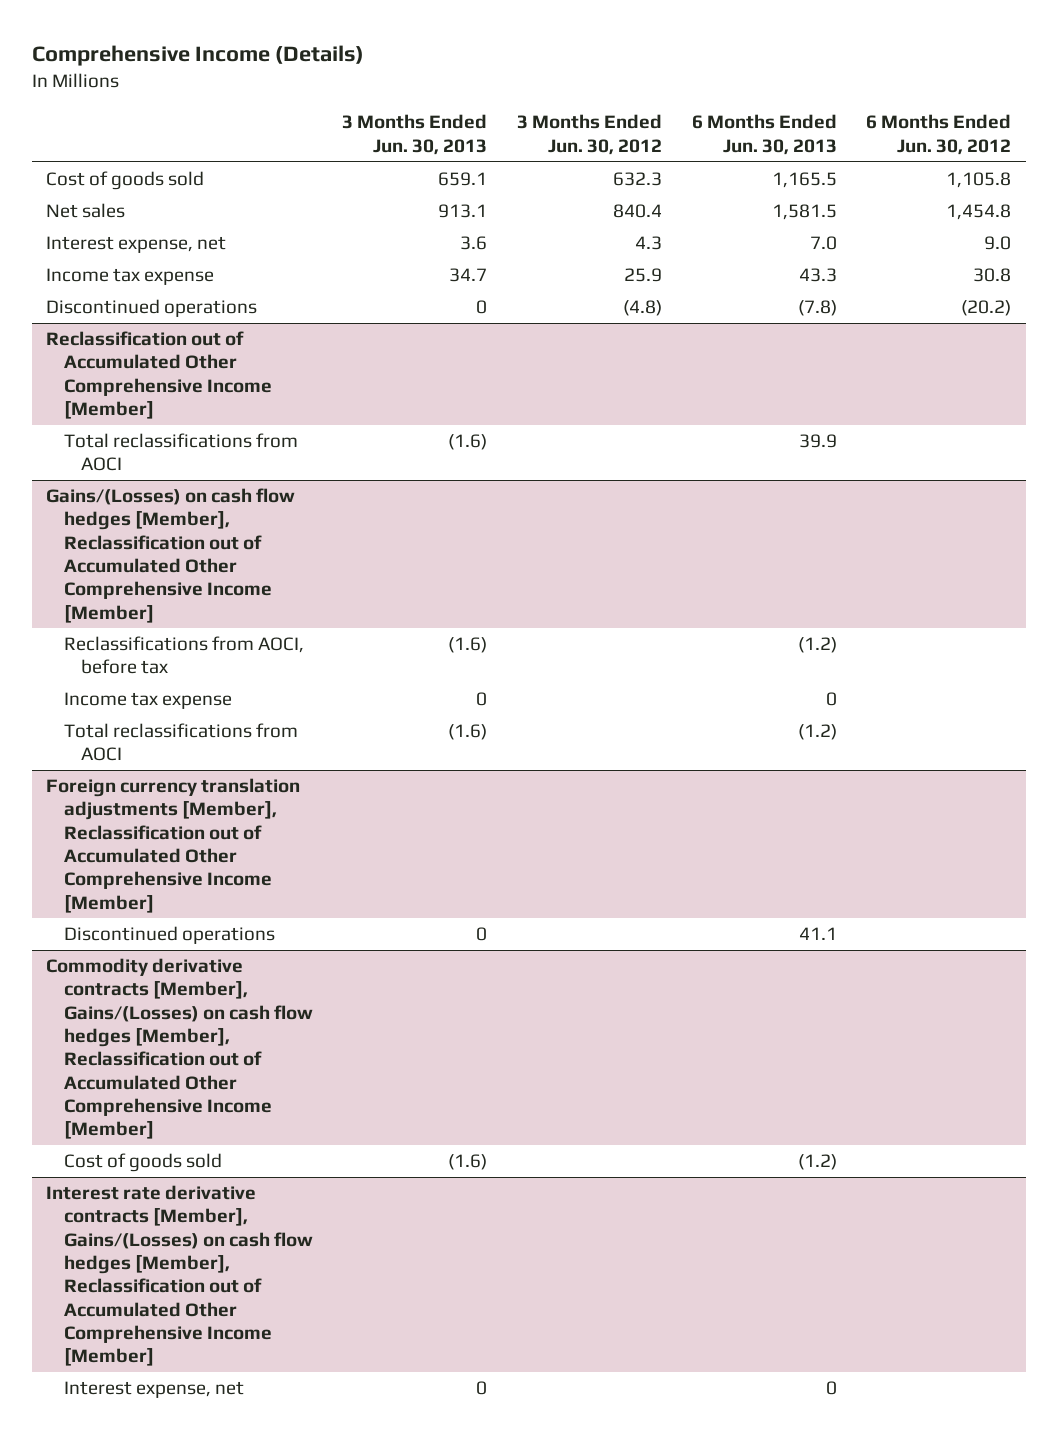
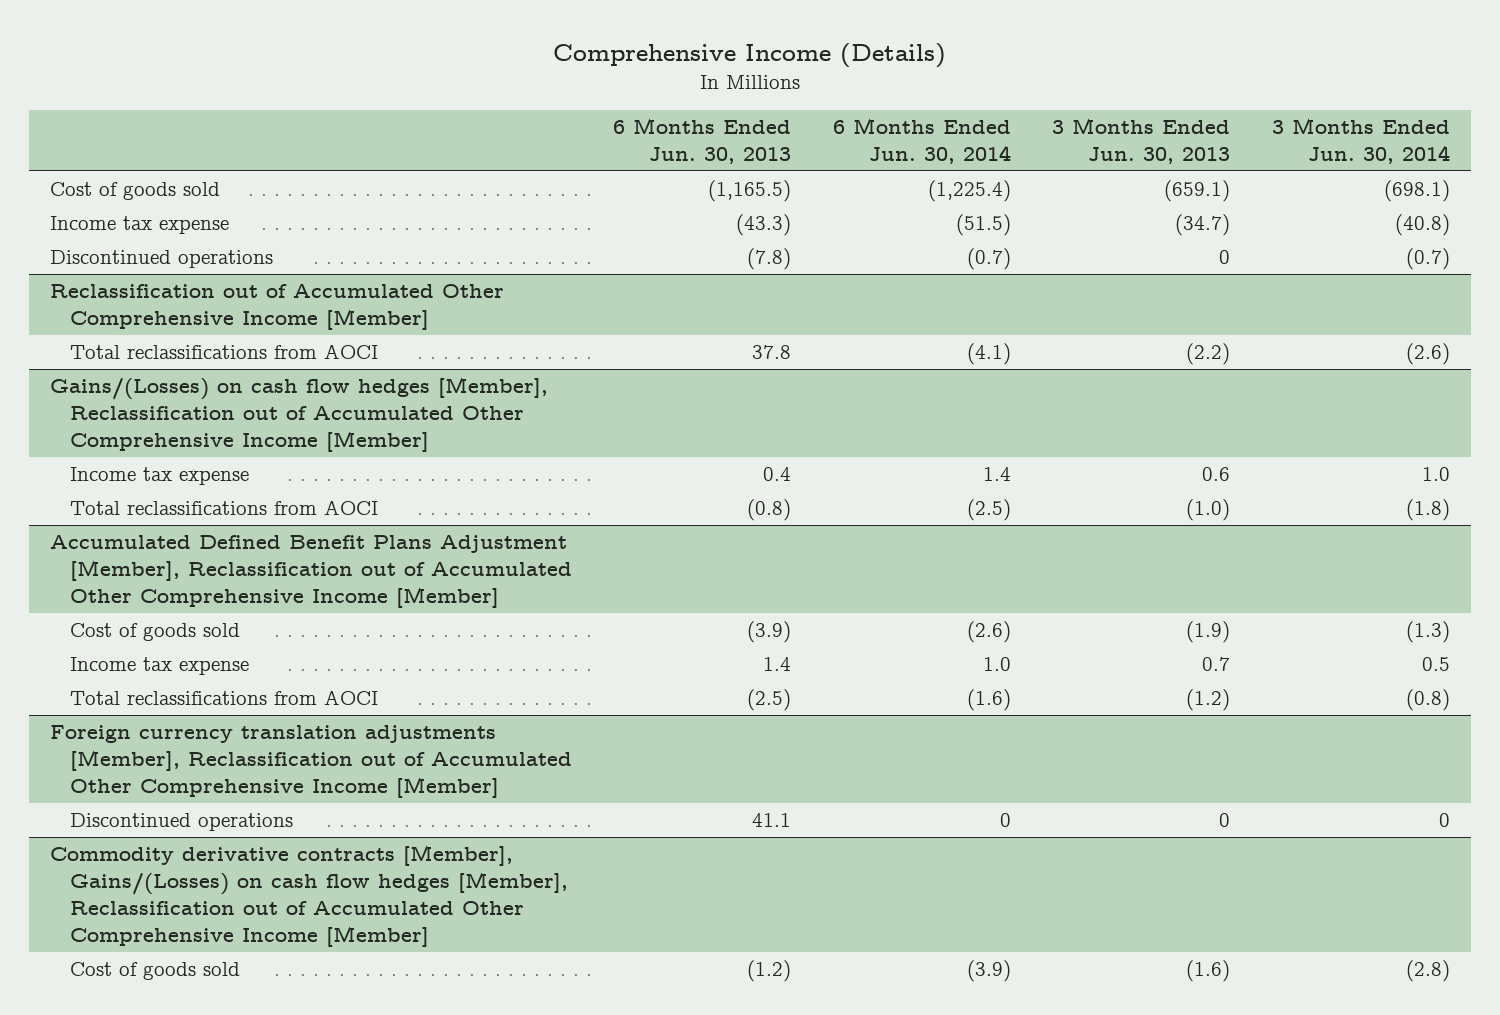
- | 3 Months Ended Jun. 30, 2013 | 3 Months Ended Jun. 30, 2012 | 6 Months Ended Jun. 30, 2013 | 6 Months Ended Jun. 30, 2012
+ | 6 Months Ended Jun. 30, 2013 | 6 Months Ended Jun. 30, 2014 | 3 Months Ended Jun. 30, 2013 | 3 Months Ended Jun. 30, 2014
- Cost of goods sold | 659.1 | 632.3 | 1,165.5 | 1,105.8
- Net sales | 913.1 | 840.4 | 1,581.5 | 1,454.8
- Interest expense, net | 3.6 | 4.3 | 7.0 | 9.0
- Income tax expense | 34.7 | 25.9 | 43.3 | 30.8
+ Cost of goods sold | (1,165.5) | (1,225.4) | (659.1) | (698.1)
+ Income tax expense | (43.3) | (51.5) | (34.7) | (40.8)
@ Reclassification out of Accumulated Other Comprehensive Income [Member]
- Total reclassifications from AOCI | (1.6) | | 39.9 |
+ Total reclassifications from AOCI | 37.8 | (4.1) | (2.2) | (2.6)
@ Gains/(Losses) on cash flow hedges [Member], Reclassification out of Accumulated Other Comprehensive Income [Member]
- Reclassifications from AOCI, before tax | (1.6) | | (1.2) |
- Income tax expense | 0 | | 0 |
- Total reclassifications from AOCI | (1.6) | | (1.2) |
+ Income tax expense | 0.4 | 1.4 | 0.6 | 1.0
+ Total reclassifications from AOCI | (0.8) | (2.5) | (1.0) | (1.8)
+ Accumulated Defined Benefit Plans Adjustment [Member], Reclassification out of Accumulated Other Comprehensive Income [Member]
+ Cost of goods sold | (3.9) | (2.6) | (1.9) | (1.3)
+ Income tax expense | 1.4 | 1.0 | 0.7 | 0.5
+ Total reclassifications from AOCI | (2.5) | (1.6) | (1.2) | (0.8)
- Interest rate derivative contracts [Member], Gains/(Losses) on cash flow hedges [Member], Reclassification out of Accumulated Other Comprehensive Income [Member]
- Interest expense, net | 0 | | 0 |

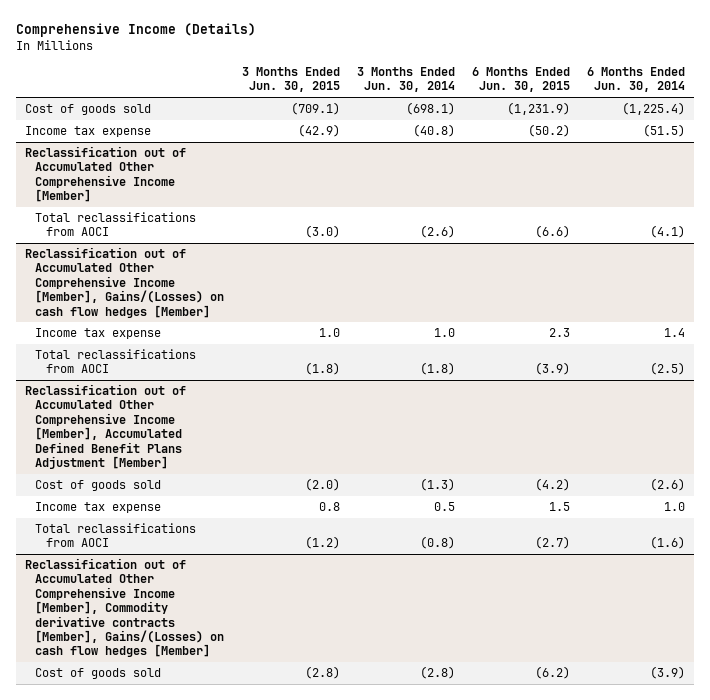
- | 6 Months Ended Jun. 30, 2013 | 6 Months Ended Jun. 30, 2014 | 3 Months Ended Jun. 30, 2013 | 3 Months Ended Jun. 30, 2014
+ | 3 Months Ended Jun. 30, 2015 | 3 Months Ended Jun. 30, 2014 | 6 Months Ended Jun. 30, 2015 | 6 Months Ended Jun. 30, 2014
- Discontinued operations | (7.8) | (0.7) | 0 | (0.7)
- Gains/(Losses) on cash flow hedges [Member], Reclassification out of Accumulated Other Comprehensive Income [Member]
+ Reclassification out of Accumulated Other Comprehensive Income [Member], Gains/(Losses) on cash flow hedges [Member]
- Accumulated Defined Benefit Plans Adjustment [Member], Reclassification out of Accumulated Other Comprehensive Income [Member]
+ Reclassification out of Accumulated Other Comprehensive Income [Member], Accumulated Defined Benefit Plans Adjustment [Member]
- Foreign currency translation adjustments [Member], Reclassification out of Accumulated Other Comprehensive Income [Member]
- Discontinued operations | 41.1 | 0 | 0 | 0
- Commodity derivative contracts [Member], Gains/(Losses) on cash flow hedges [Member], Reclassification out of Accumulated Other Comprehensive Income [Member]
+ Reclassification out of Accumulated Other Comprehensive Income [Member], Commodity derivative contracts [Member], Gains/(Losses) on cash flow hedges [Member]

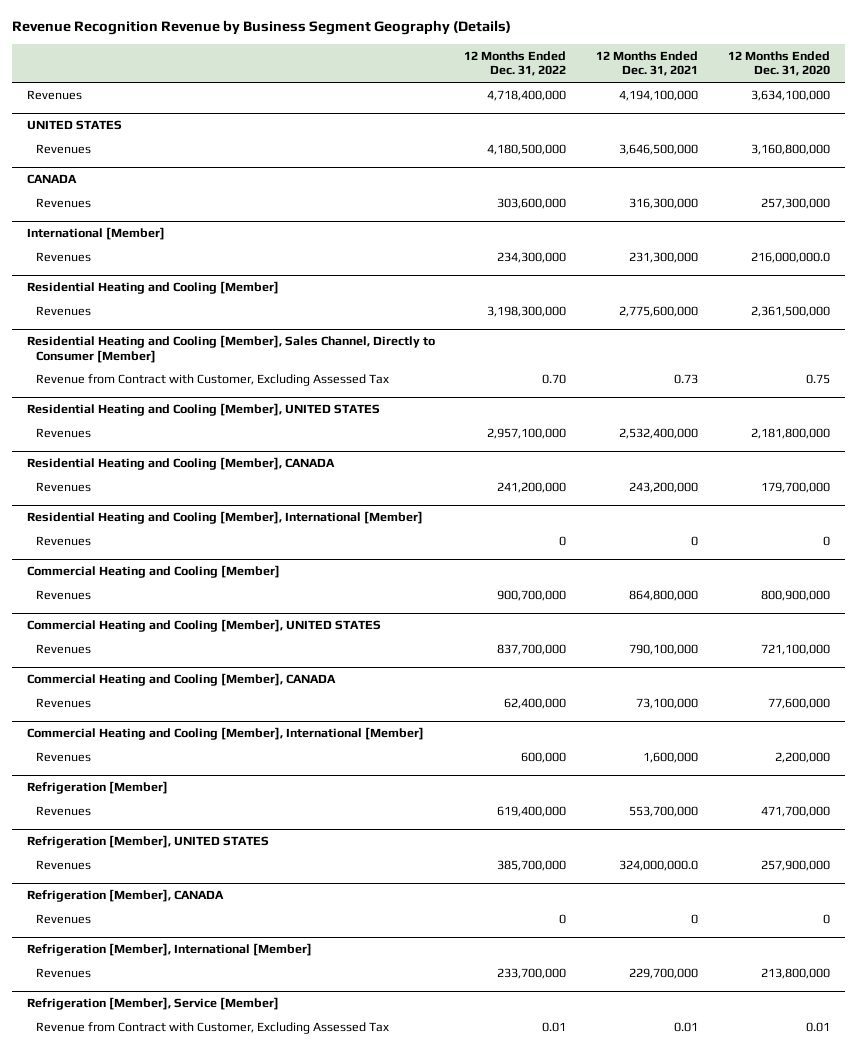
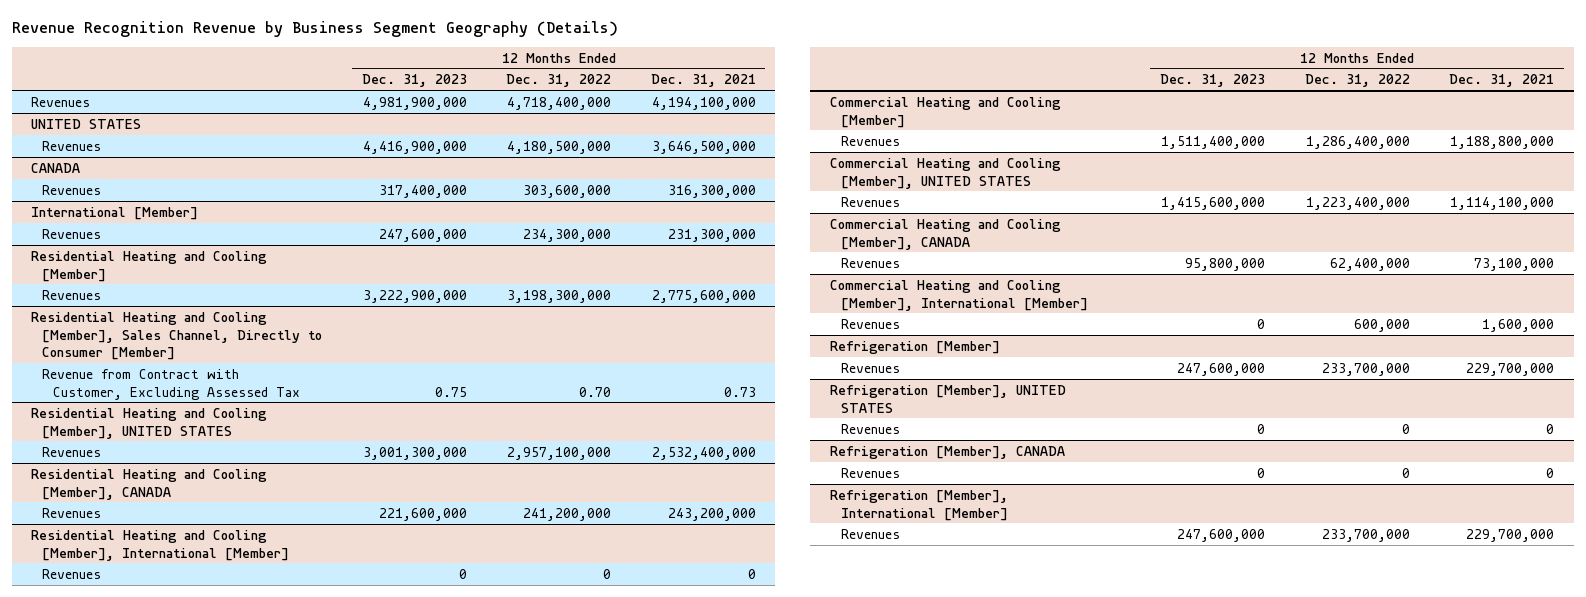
- | 12 Months Ended Dec. 31, 2022 | 12 Months Ended Dec. 31, 2021 | 12 Months Ended Dec. 31, 2020
+ | 12 Months Ended Dec. 31, 2023 | 12 Months Ended Dec. 31, 2022 | 12 Months Ended Dec. 31, 2021
@ Commercial Heating and Cooling [Member]
- Revenues | 900,700,000 | 864,800,000 | 800,900,000
+ Revenues | 1,511,400,000 | 1,286,400,000 | 1,188,800,000
@ Commercial Heating and Cooling [Member], UNITED STATES
- Revenues | 837,700,000 | 790,100,000 | 721,100,000
+ Revenues | 1,415,600,000 | 1,223,400,000 | 1,114,100,000
@ Refrigeration [Member]
- Revenues | 619,400,000 | 553,700,000 | 471,700,000
+ Revenues | 247,600,000 | 233,700,000 | 229,700,000
@ Refrigeration [Member], UNITED STATES
- Revenues | 385,700,000 | 324,000,000.0 | 257,900,000
+ Revenues | 0 | 0 | 0
- Refrigeration [Member], Service [Member]
- Revenue from Contract with Customer, Excluding Assessed Tax | 0.01 | 0.01 | 0.01

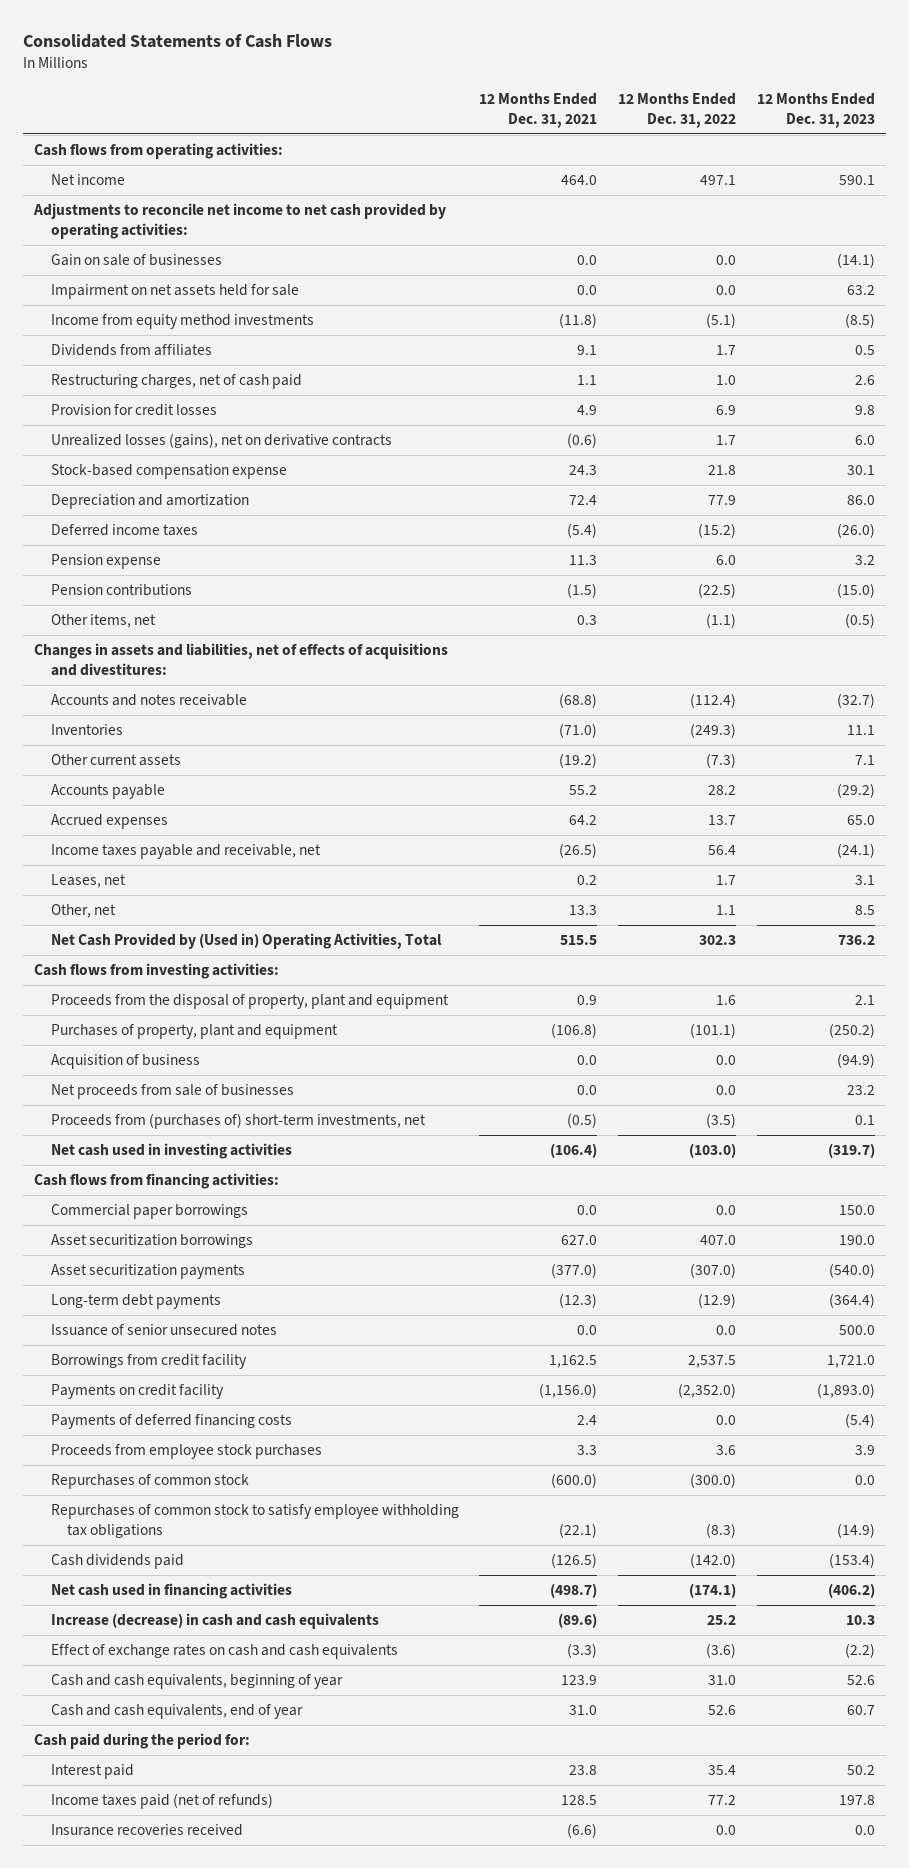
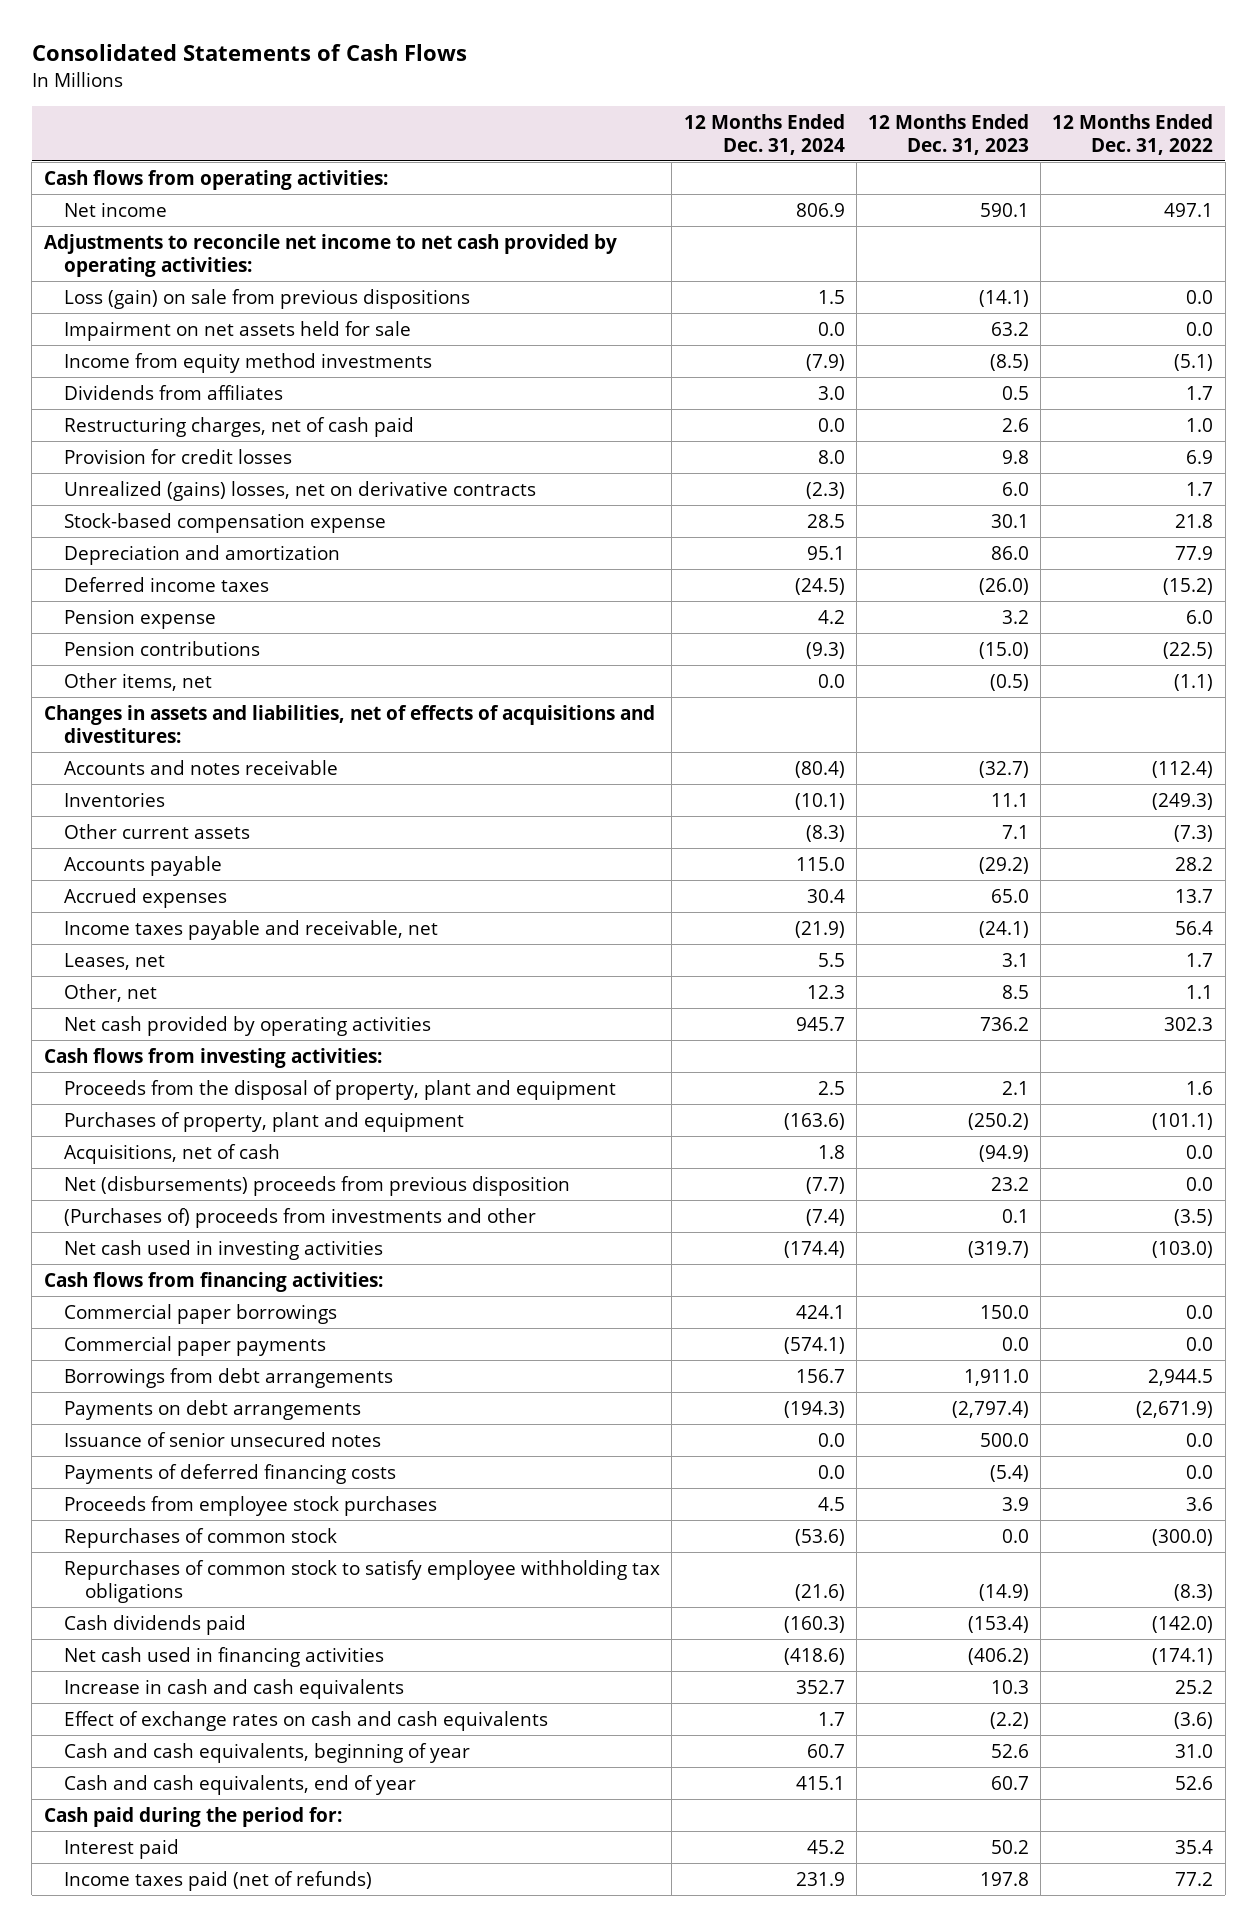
- | 12 Months Ended Dec. 31, 2021 | 12 Months Ended Dec. 31, 2022 | 12 Months Ended Dec. 31, 2023
+ | 12 Months Ended Dec. 31, 2024 | 12 Months Ended Dec. 31, 2023 | 12 Months Ended Dec. 31, 2022
- Gain on sale of businesses | 0.0 | 0.0 | (14.1)
+ Loss (gain) on sale from previous dispositions | 1.5 | (14.1) | 0.0
- Unrealized losses (gains), net on derivative contracts | (0.6) | 1.7 | 6.0
+ Unrealized (gains) losses, net on derivative contracts | (2.3) | 6.0 | 1.7
- Net Cash Provided by (Used in) Operating Activities, Total | 515.5 | 302.3 | 736.2
+ Net cash provided by operating activities | 945.7 | 736.2 | 302.3
- Acquisition of business | 0.0 | 0.0 | (94.9)
- Net proceeds from sale of businesses | 0.0 | 0.0 | 23.2
- Proceeds from (purchases of) short-term investments, net | (0.5) | (3.5) | 0.1
+ Acquisitions, net of cash | 1.8 | (94.9) | 0.0
+ Net (disbursements) proceeds from previous disposition | (7.7) | 23.2 | 0.0
+ (Purchases of) proceeds from investments and other | (7.4) | 0.1 | (3.5)
- Asset securitization borrowings | 627.0 | 407.0 | 190.0
- Asset securitization payments | (377.0) | (307.0) | (540.0)
- Long-term debt payments | (12.3) | (12.9) | (364.4)
+ Commercial paper payments | (574.1) | 0.0 | 0.0
+ Borrowings from debt arrangements | 156.7 | 1,911.0 | 2,944.5
+ Payments on debt arrangements | (194.3) | (2,797.4) | (2,671.9)
- Borrowings from credit facility | 1,162.5 | 2,537.5 | 1,721.0
- Payments on credit facility | (1,156.0) | (2,352.0) | (1,893.0)
- Increase (decrease) in cash and cash equivalents | (89.6) | 25.2 | 10.3
+ Increase in cash and cash equivalents | 352.7 | 10.3 | 25.2
- Insurance recoveries received | (6.6) | 0.0 | 0.0

